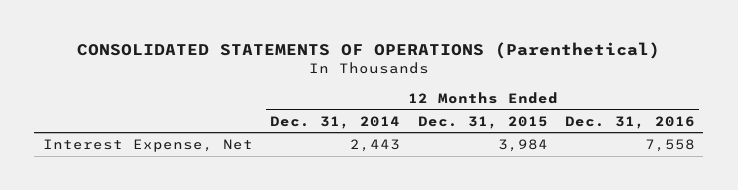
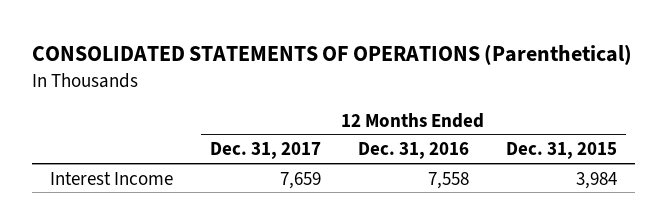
- | 12 Months Ended Dec. 31, 2014 | 12 Months Ended Dec. 31, 2015 | 12 Months Ended Dec. 31, 2016
+ | 12 Months Ended Dec. 31, 2017 | 12 Months Ended Dec. 31, 2016 | 12 Months Ended Dec. 31, 2015
- Interest Expense, Net | 2,443 | 3,984 | 7,558
+ Interest Income | 7,659 | 7,558 | 3,984

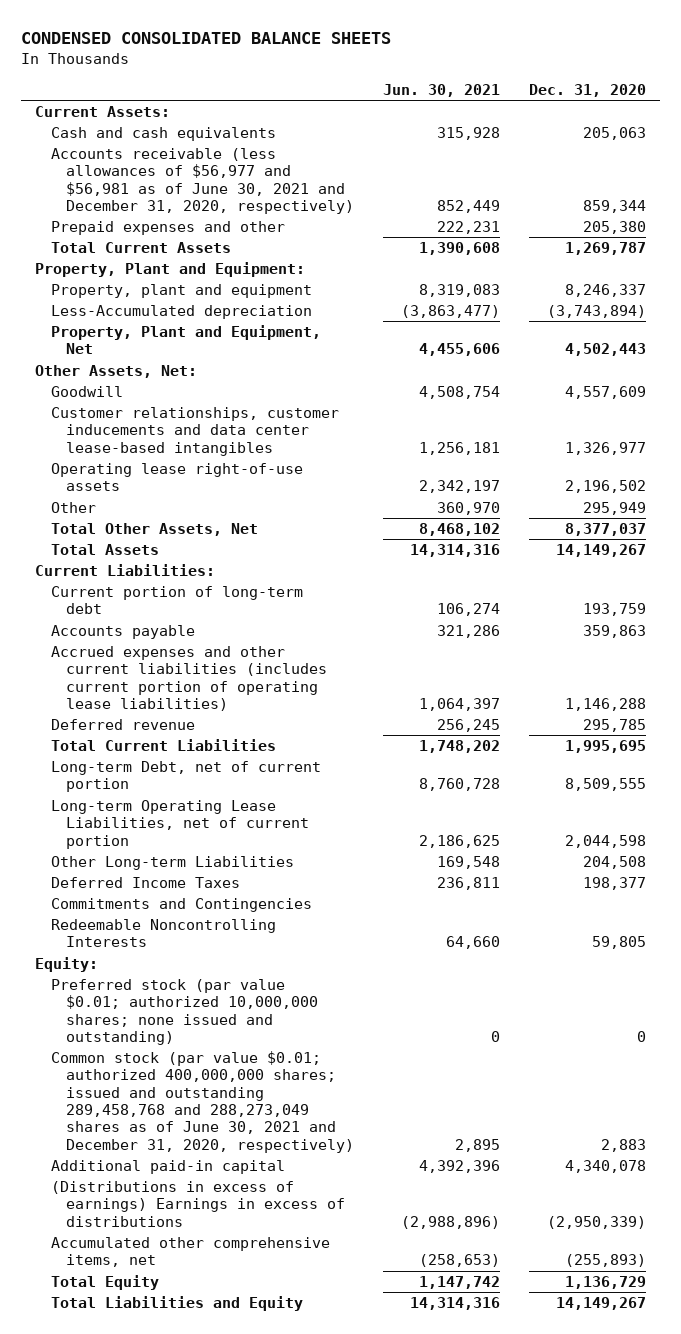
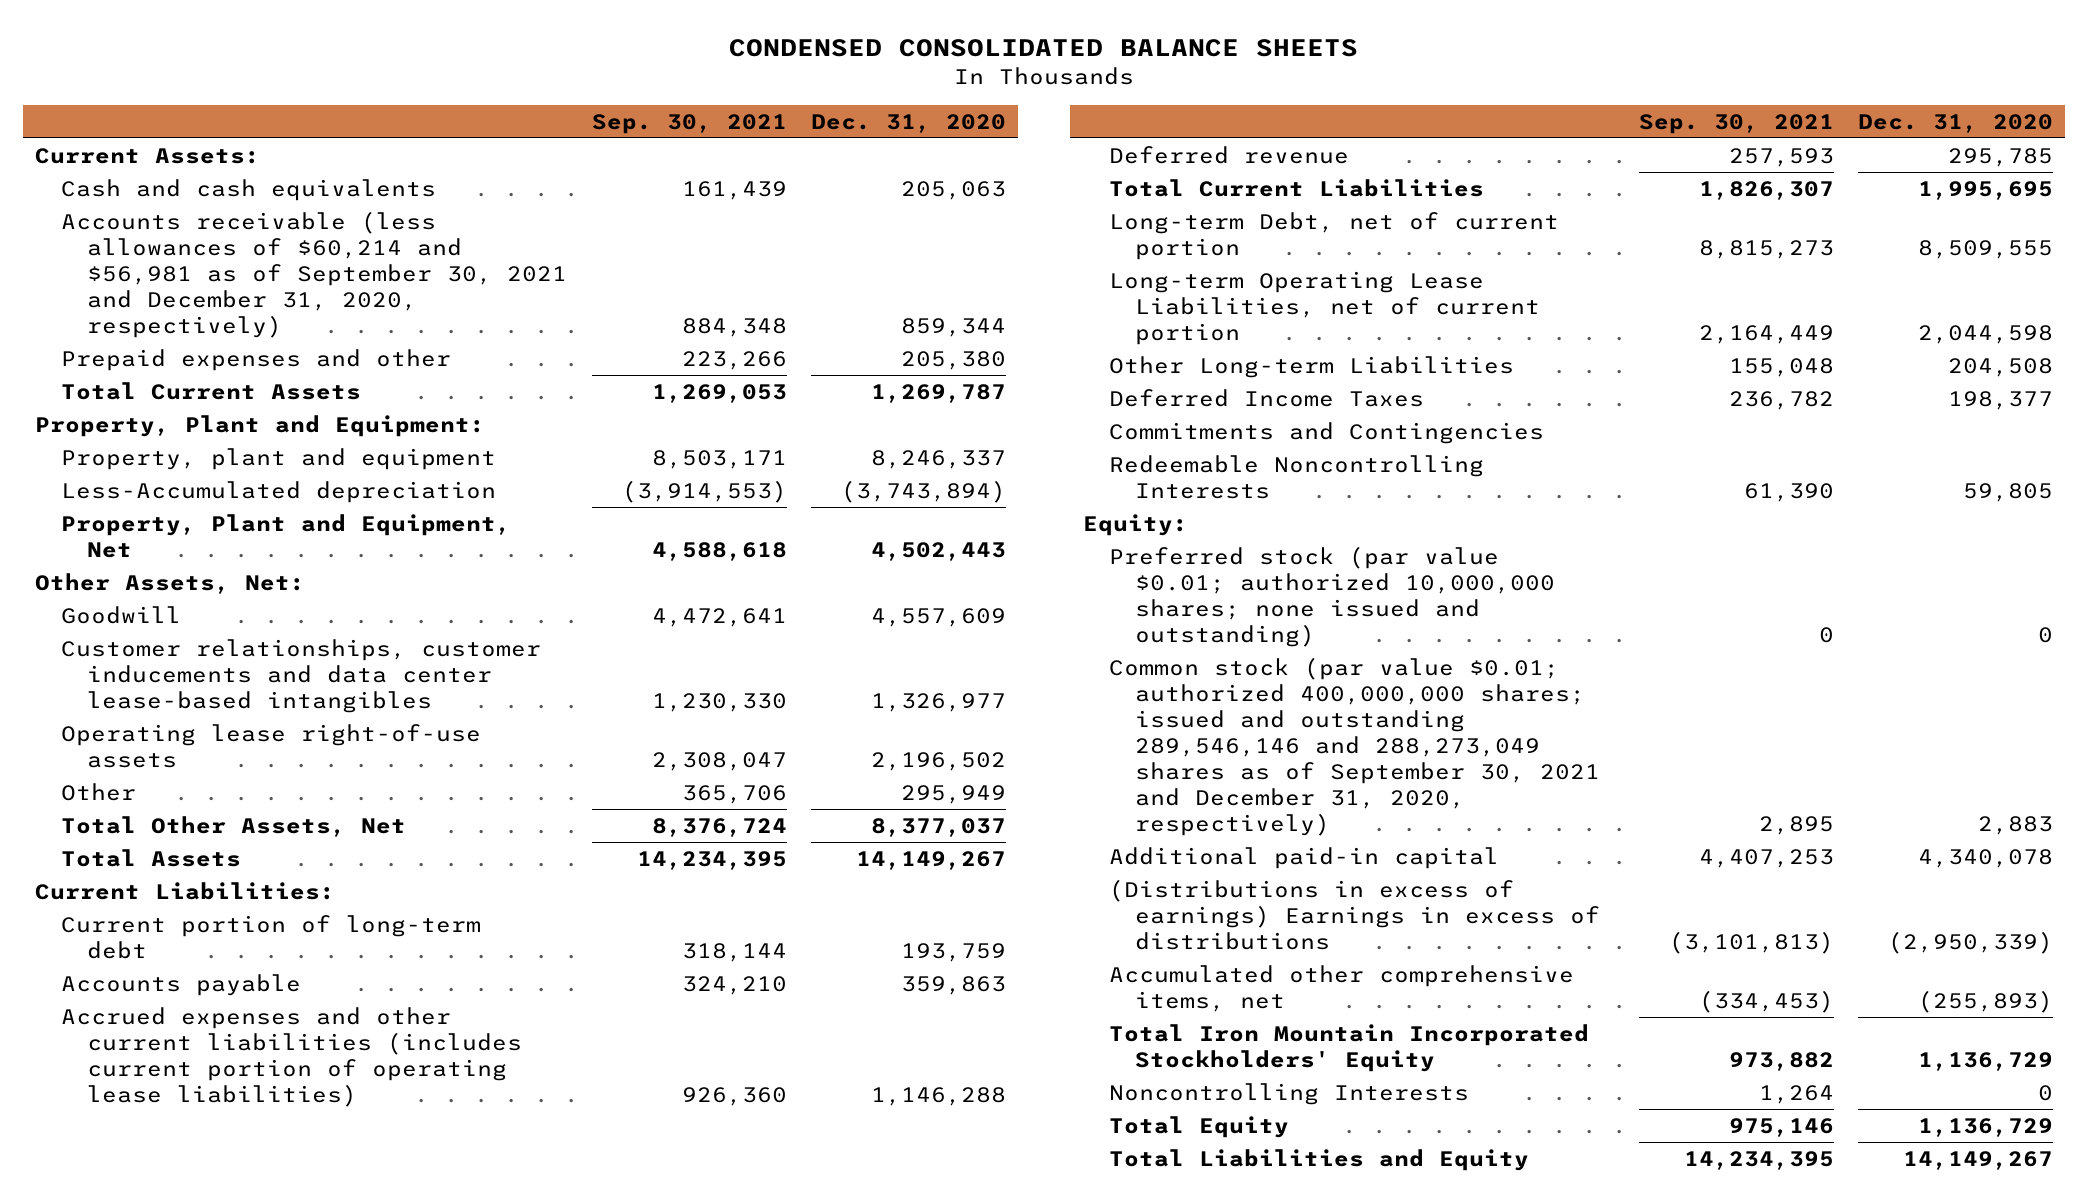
- | Jun. 30, 2021 | Dec. 31, 2020
+ | Sep. 30, 2021 | Dec. 31, 2020
- Accounts receivable (less allowances of $56,977 and $56,981 as of June 30, 2021 and December 31, 2020, respectively) | 852,449 | 859,344
+ Accounts receivable (less allowances of $60,214 and $56,981 as of September 30, 2021 and December 31, 2020, respectively) | 884,348 | 859,344
- Common stock (par value $0.01; authorized 400,000,000 shares; issued and outstanding 289,458,768 and 288,273,049 shares as of June 30, 2021 and December 31, 2020, respectively) | 2,895 | 2,883
+ Common stock (par value $0.01; authorized 400,000,000 shares; issued and outstanding 289,546,146 and 288,273,049 shares as of September 30, 2021 and December 31, 2020, respectively) | 2,895 | 2,883
+ Total Iron Mountain Incorporated Stockholders' Equity | 973,882 | 1,136,729
+ Noncontrolling Interests | 1,264 | 0

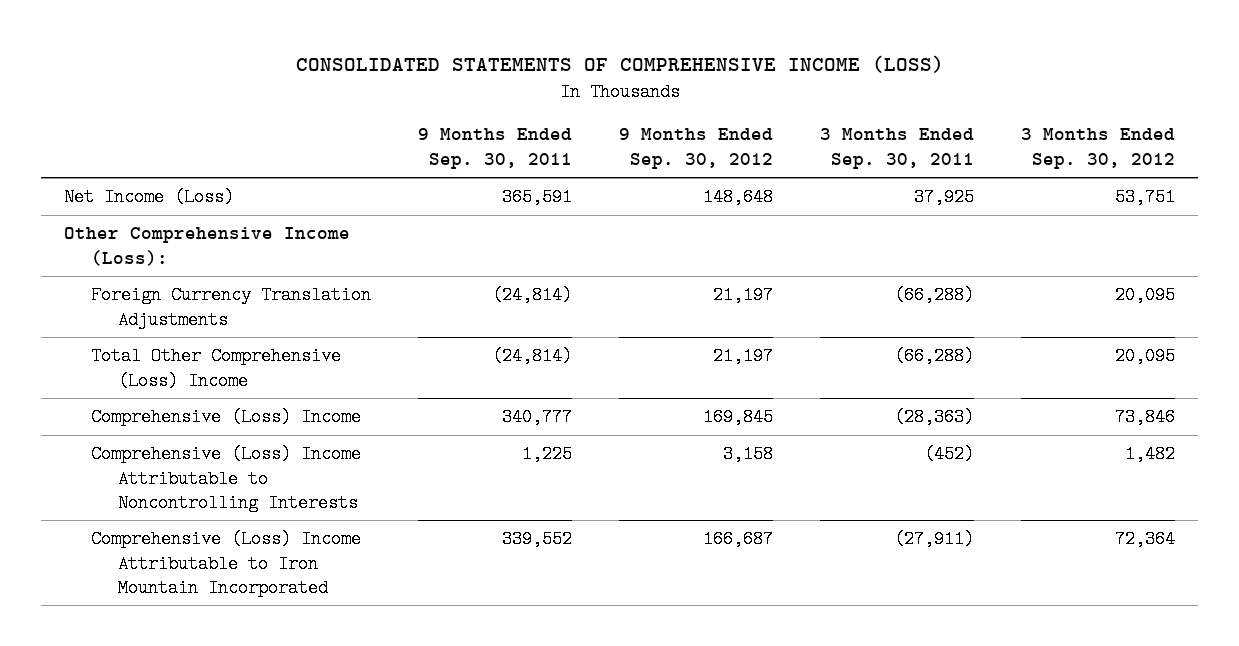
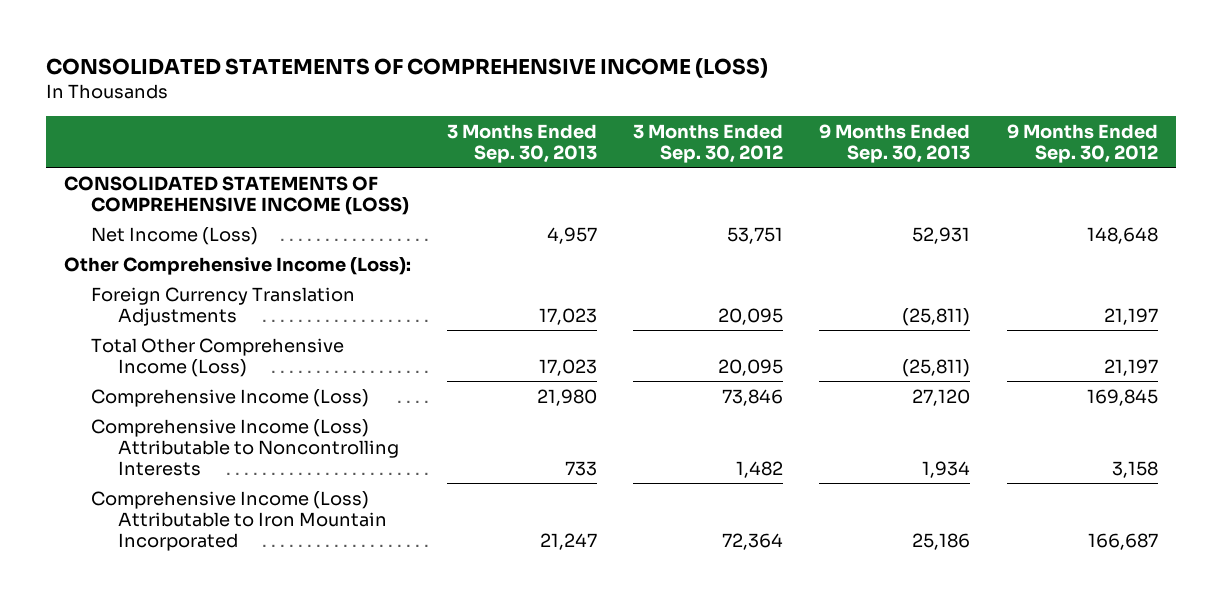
- | 9 Months Ended Sep. 30, 2011 | 9 Months Ended Sep. 30, 2012 | 3 Months Ended Sep. 30, 2011 | 3 Months Ended Sep. 30, 2012
+ | 3 Months Ended Sep. 30, 2013 | 3 Months Ended Sep. 30, 2012 | 9 Months Ended Sep. 30, 2013 | 9 Months Ended Sep. 30, 2012
+ CONSOLIDATED STATEMENTS OF COMPREHENSIVE INCOME (LOSS)
- Total Other Comprehensive (Loss) Income | (24,814) | 21,197 | (66,288) | 20,095
- Comprehensive (Loss) Income | 340,777 | 169,845 | (28,363) | 73,846
- Comprehensive (Loss) Income Attributable to Noncontrolling Interests | 1,225 | 3,158 | (452) | 1,482
- Comprehensive (Loss) Income Attributable to Iron Mountain Incorporated | 339,552 | 166,687 | (27,911) | 72,364
+ Total Other Comprehensive Income (Loss) | 17,023 | 20,095 | (25,811) | 21,197
+ Comprehensive Income (Loss) | 21,980 | 73,846 | 27,120 | 169,845
+ Comprehensive Income (Loss) Attributable to Noncontrolling Interests | 733 | 1,482 | 1,934 | 3,158
+ Comprehensive Income (Loss) Attributable to Iron Mountain Incorporated | 21,247 | 72,364 | 25,186 | 166,687

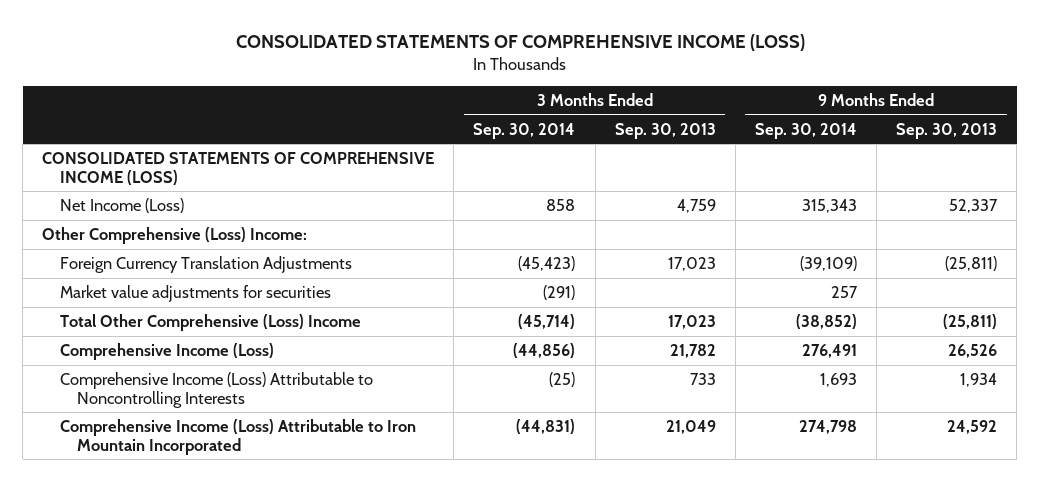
- | 3 Months Ended Sep. 30, 2013 | 3 Months Ended Sep. 30, 2012 | 9 Months Ended Sep. 30, 2013 | 9 Months Ended Sep. 30, 2012
+ | 3 Months Ended Sep. 30, 2014 | 3 Months Ended Sep. 30, 2013 | 9 Months Ended Sep. 30, 2014 | 9 Months Ended Sep. 30, 2013
- Net Income (Loss) | 4,957 | 53,751 | 52,931 | 148,648
- Other Comprehensive Income (Loss):
+ Net Income (Loss) | 858 | 4,759 | 315,343 | 52,337
+ Other Comprehensive (Loss) Income:
- Total Other Comprehensive Income (Loss) | 17,023 | 20,095 | (25,811) | 21,197
- Comprehensive Income (Loss) | 21,980 | 73,846 | 27,120 | 169,845
+ Market value adjustments for securities | (291) | | 257 |
+ Total Other Comprehensive (Loss) Income | (45,714) | 17,023 | (38,852) | (25,811)
+ Comprehensive Income (Loss) | (44,856) | 21,782 | 276,491 | 26,526
- Comprehensive Income (Loss) Attributable to Iron Mountain Incorporated | 21,247 | 72,364 | 25,186 | 166,687
+ Comprehensive Income (Loss) Attributable to Iron Mountain Incorporated | (44,831) | 21,049 | 274,798 | 24,592

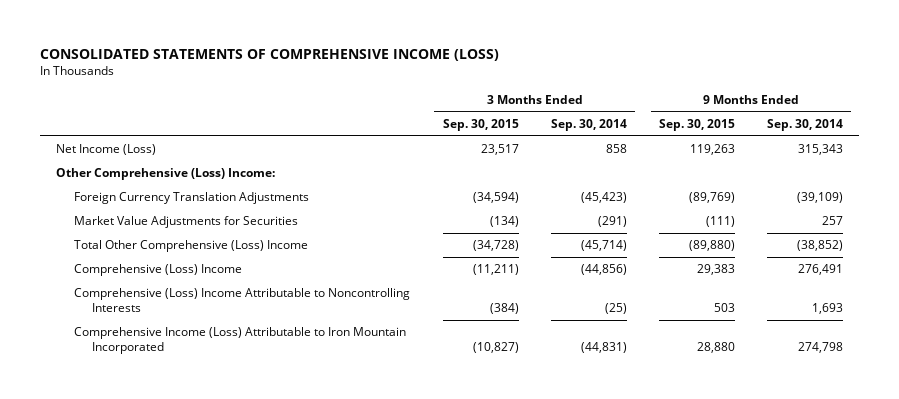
- | 3 Months Ended Sep. 30, 2014 | 3 Months Ended Sep. 30, 2013 | 9 Months Ended Sep. 30, 2014 | 9 Months Ended Sep. 30, 2013
+ | 3 Months Ended Sep. 30, 2015 | 3 Months Ended Sep. 30, 2014 | 9 Months Ended Sep. 30, 2015 | 9 Months Ended Sep. 30, 2014
- CONSOLIDATED STATEMENTS OF COMPREHENSIVE INCOME (LOSS)
- Market value adjustments for securities | (291) | | 257 |
+ Market Value Adjustments for Securities | (134) | (291) | (111) | 257
- Comprehensive Income (Loss) | (44,856) | 21,782 | 276,491 | 26,526
- Comprehensive Income (Loss) Attributable to Noncontrolling Interests | (25) | 733 | 1,693 | 1,934
+ Comprehensive (Loss) Income | (11,211) | (44,856) | 29,383 | 276,491
+ Comprehensive (Loss) Income Attributable to Noncontrolling Interests | (384) | (25) | 503 | 1,693

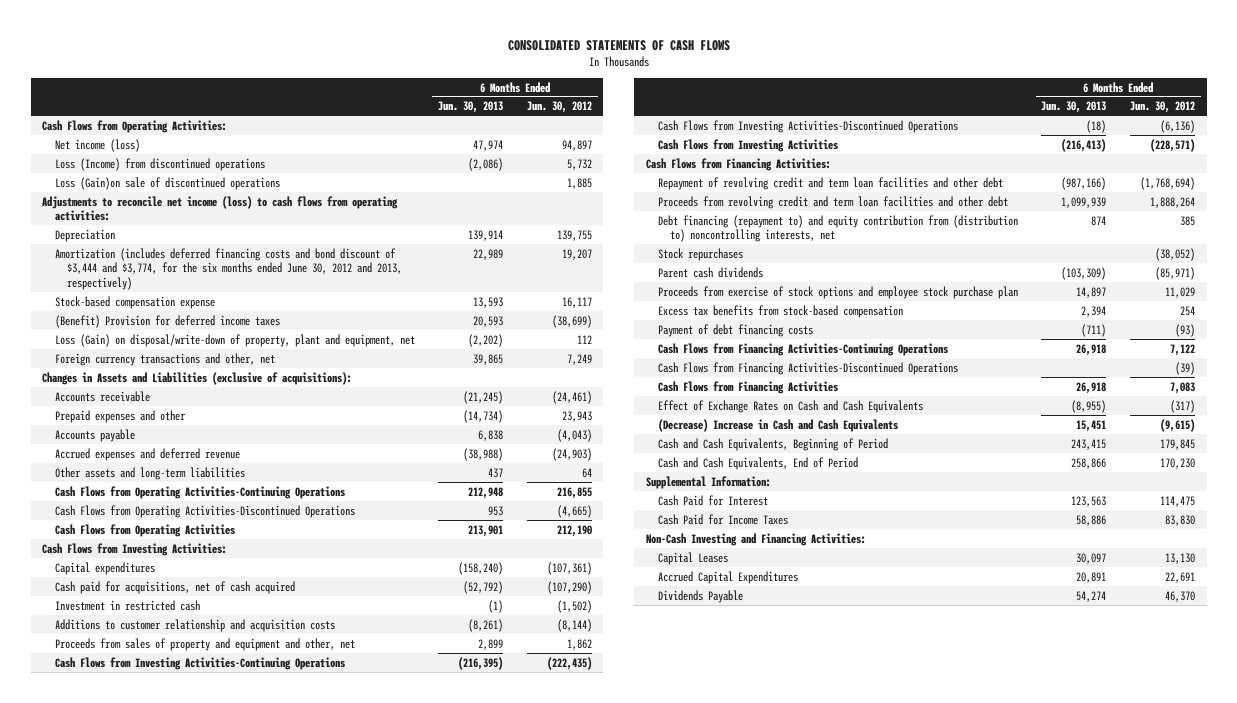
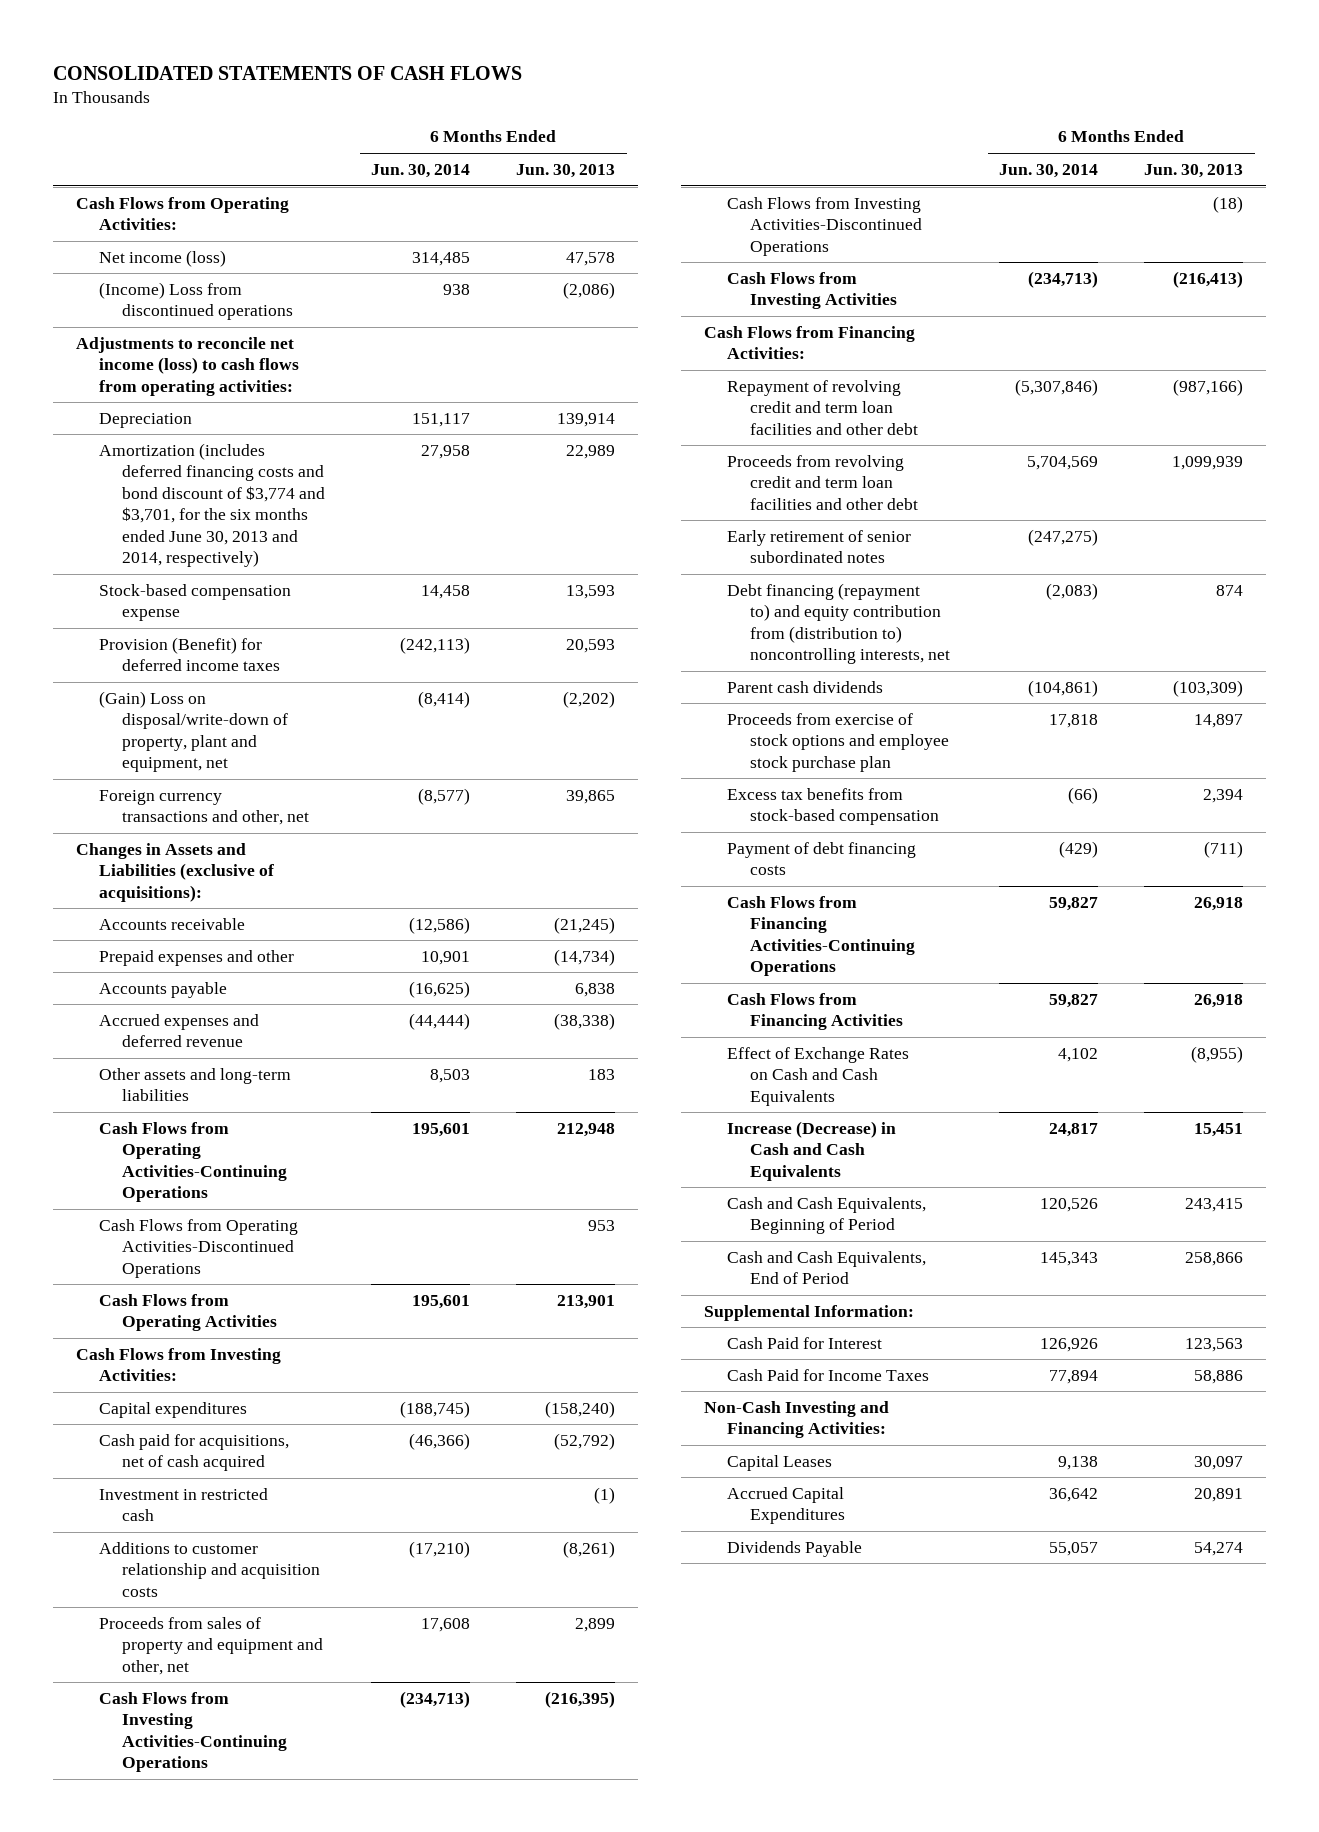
- | 6 Months Ended Jun. 30, 2013 | 6 Months Ended Jun. 30, 2012
+ | 6 Months Ended Jun. 30, 2014 | 6 Months Ended Jun. 30, 2013
- Net income (loss) | 47,974 | 94,897
- Loss (Income) from discontinued operations | (2,086) | 5,732
- Loss (Gain)on sale of discontinued operations | | 1,885
+ Net income (loss) | 314,485 | 47,578
+ (Income) Loss from discontinued operations | 938 | (2,086)
- Amortization (includes deferred financing costs and bond discount of $3,444 and $3,774, for the six months ended June 30, 2012 and 2013, respectively) | 22,989 | 19,207
+ Amortization (includes deferred financing costs and bond discount of $3,774 and $3,701, for the six months ended June 30, 2013 and 2014, respectively) | 27,958 | 22,989
- (Benefit) Provision for deferred income taxes | 20,593 | (38,699)
- Loss (Gain) on disposal/write-down of property, plant and equipment, net | (2,202) | 112
+ Provision (Benefit) for deferred income taxes | (242,113) | 20,593
+ (Gain) Loss on disposal/write-down of property, plant and equipment, net | (8,414) | (2,202)
- Accrued expenses and deferred revenue | (38,988) | (24,903)
- Other assets and long-term liabilities | 437 | 64
+ Accrued expenses and deferred revenue | (44,444) | (38,338)
+ Other assets and long-term liabilities | 8,503 | 183
+ Early retirement of senior subordinated notes | (247,275) |
- Stock repurchases | | (38,052)
- Cash Flows from Financing Activities-Discontinued Operations | | (39)
- (Decrease) Increase in Cash and Cash Equivalents | 15,451 | (9,615)
+ Increase (Decrease) in Cash and Cash Equivalents | 24,817 | 15,451

